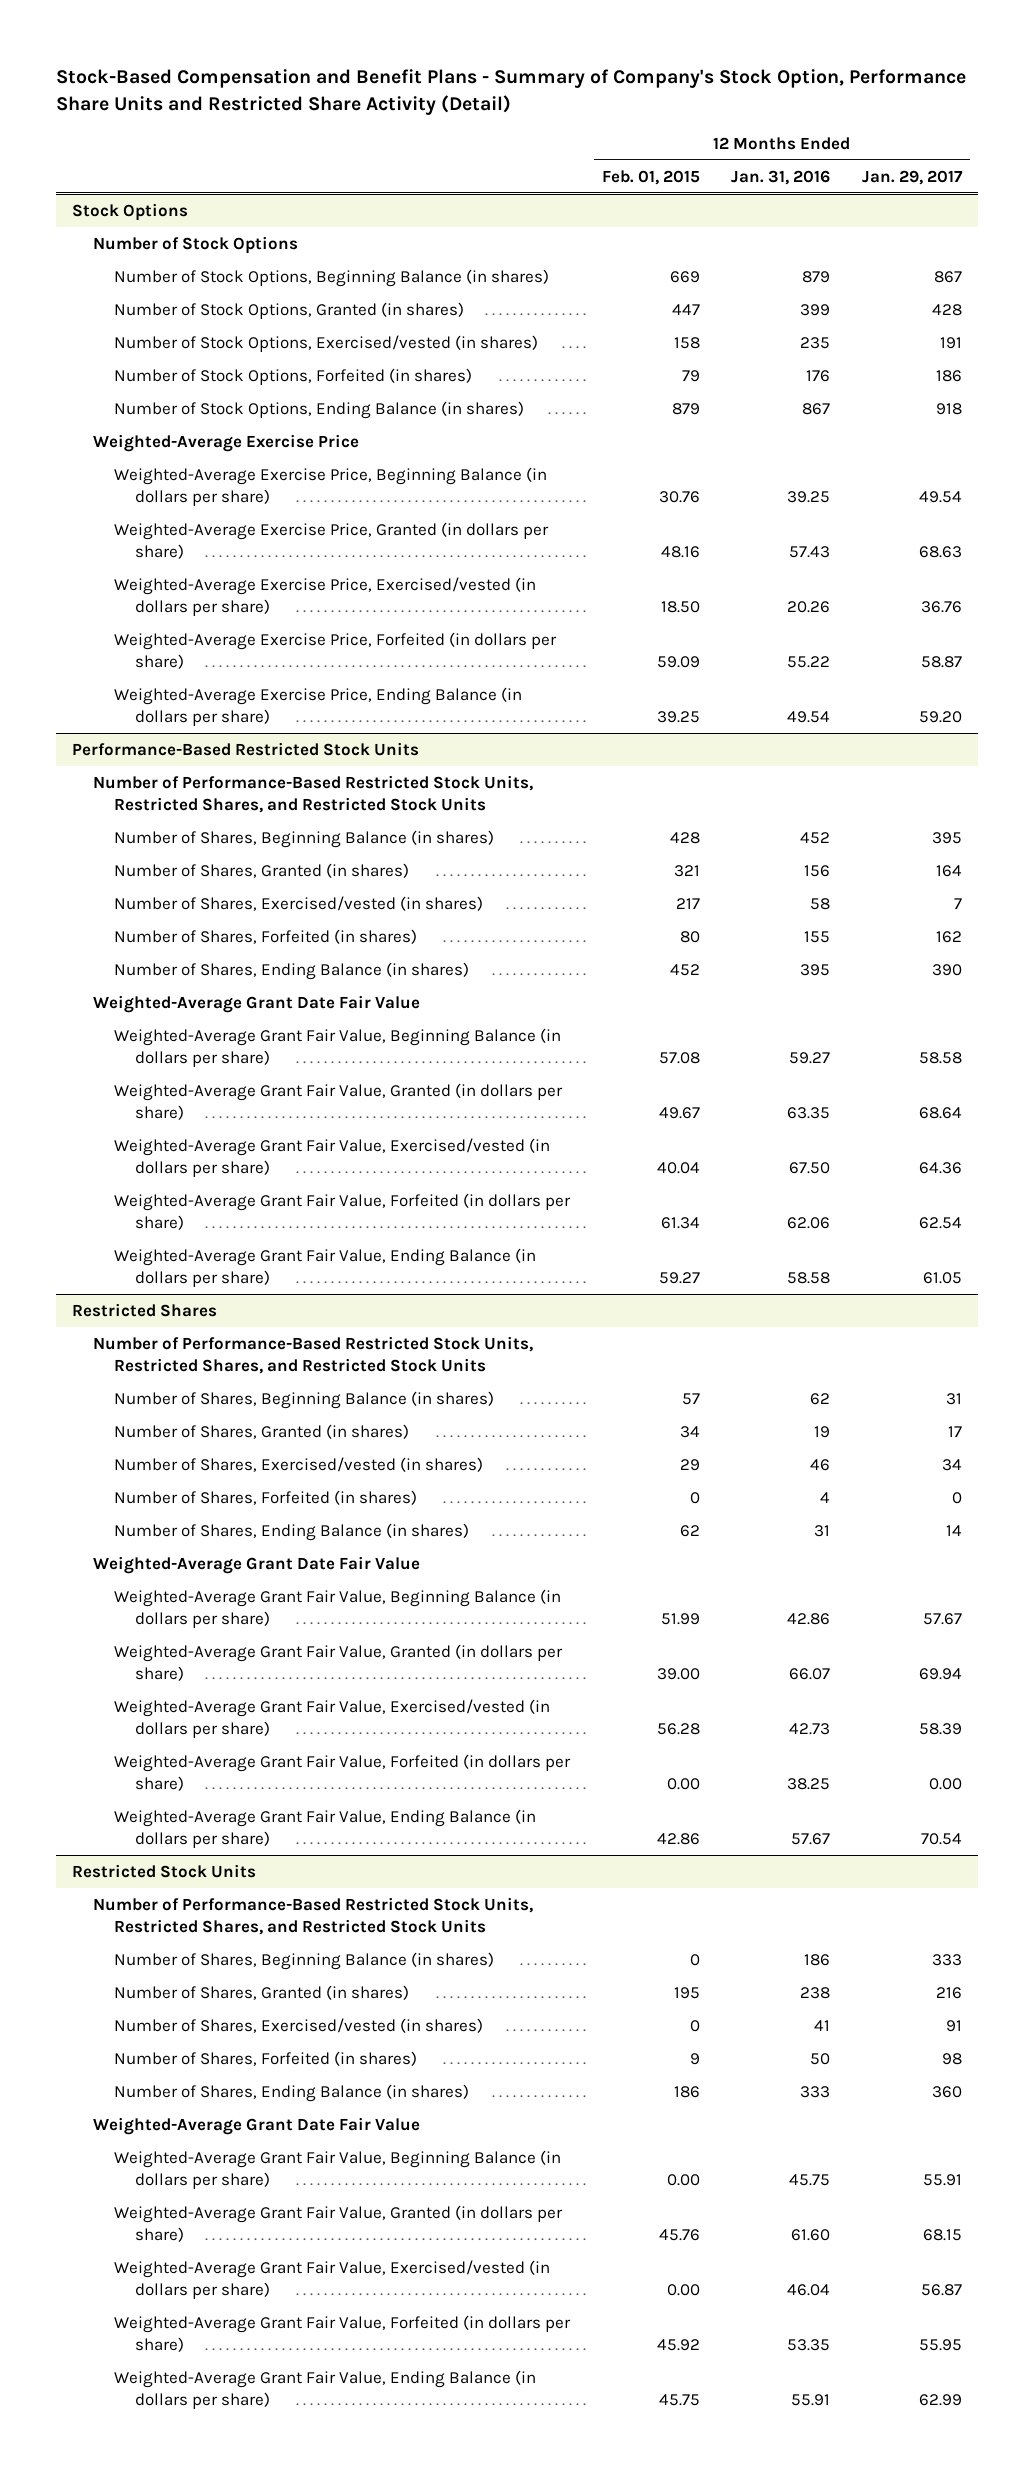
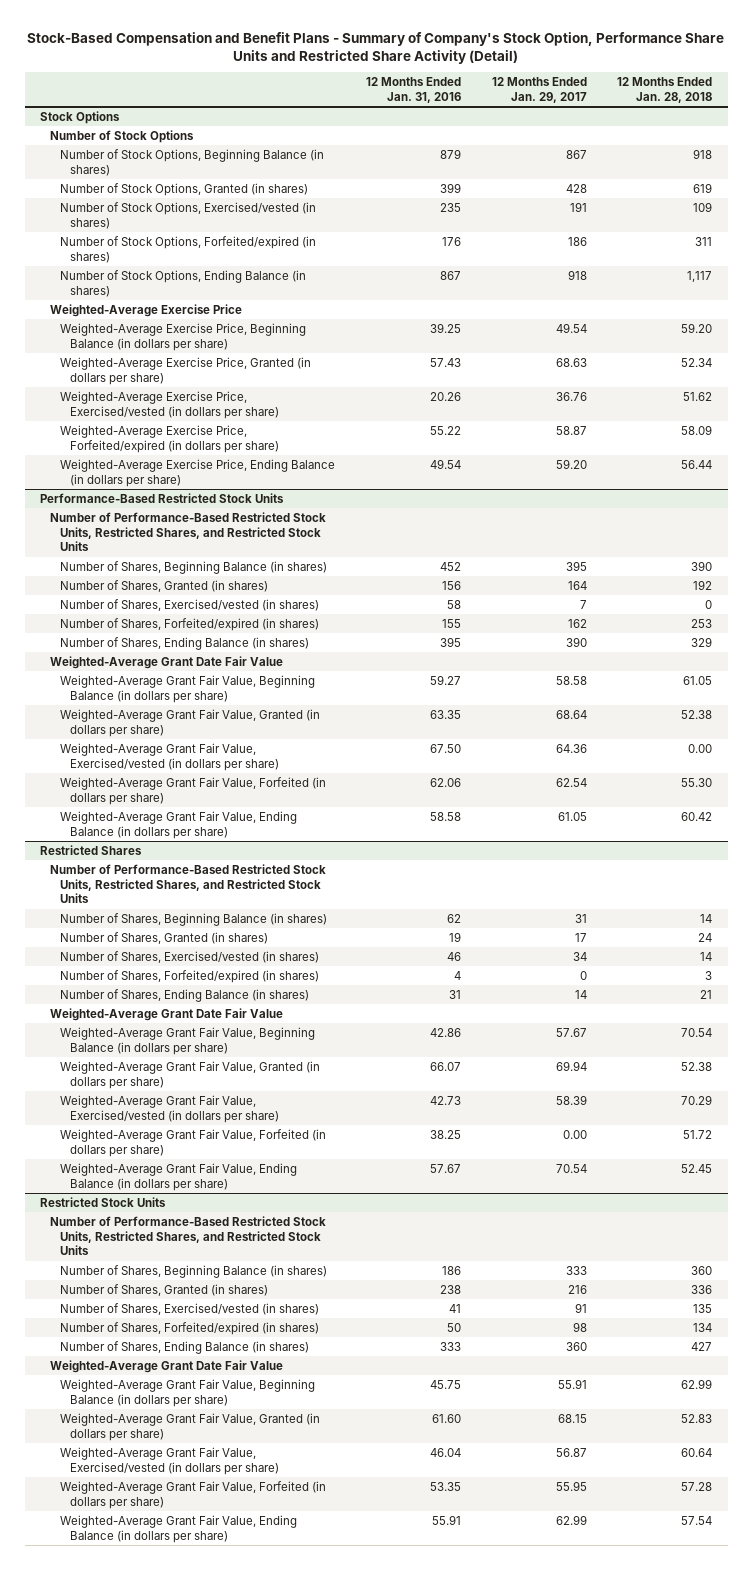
- | 12 Months Ended Feb. 01, 2015 | 12 Months Ended Jan. 31, 2016 | 12 Months Ended Jan. 29, 2017
+ | 12 Months Ended Jan. 31, 2016 | 12 Months Ended Jan. 29, 2017 | 12 Months Ended Jan. 28, 2018
@ Stock Options
- Number of Stock Options, Forfeited (in shares) | 79 | 176 | 186
+ Number of Stock Options, Forfeited/expired (in shares) | 176 | 186 | 311
- Weighted-Average Exercise Price, Forfeited (in dollars per share) | 59.09 | 55.22 | 58.87
+ Weighted-Average Exercise Price, Forfeited/expired (in dollars per share) | 55.22 | 58.87 | 58.09
@ Performance-Based Restricted Stock Units
- Number of Shares, Forfeited (in shares) | 80 | 155 | 162
+ Number of Shares, Forfeited/expired (in shares) | 155 | 162 | 253
@ Restricted Shares
- Number of Shares, Forfeited (in shares) | 0 | 4 | 0
+ Number of Shares, Forfeited/expired (in shares) | 4 | 0 | 3
@ Restricted Stock Units
- Number of Shares, Forfeited (in shares) | 9 | 50 | 98
+ Number of Shares, Forfeited/expired (in shares) | 50 | 98 | 134

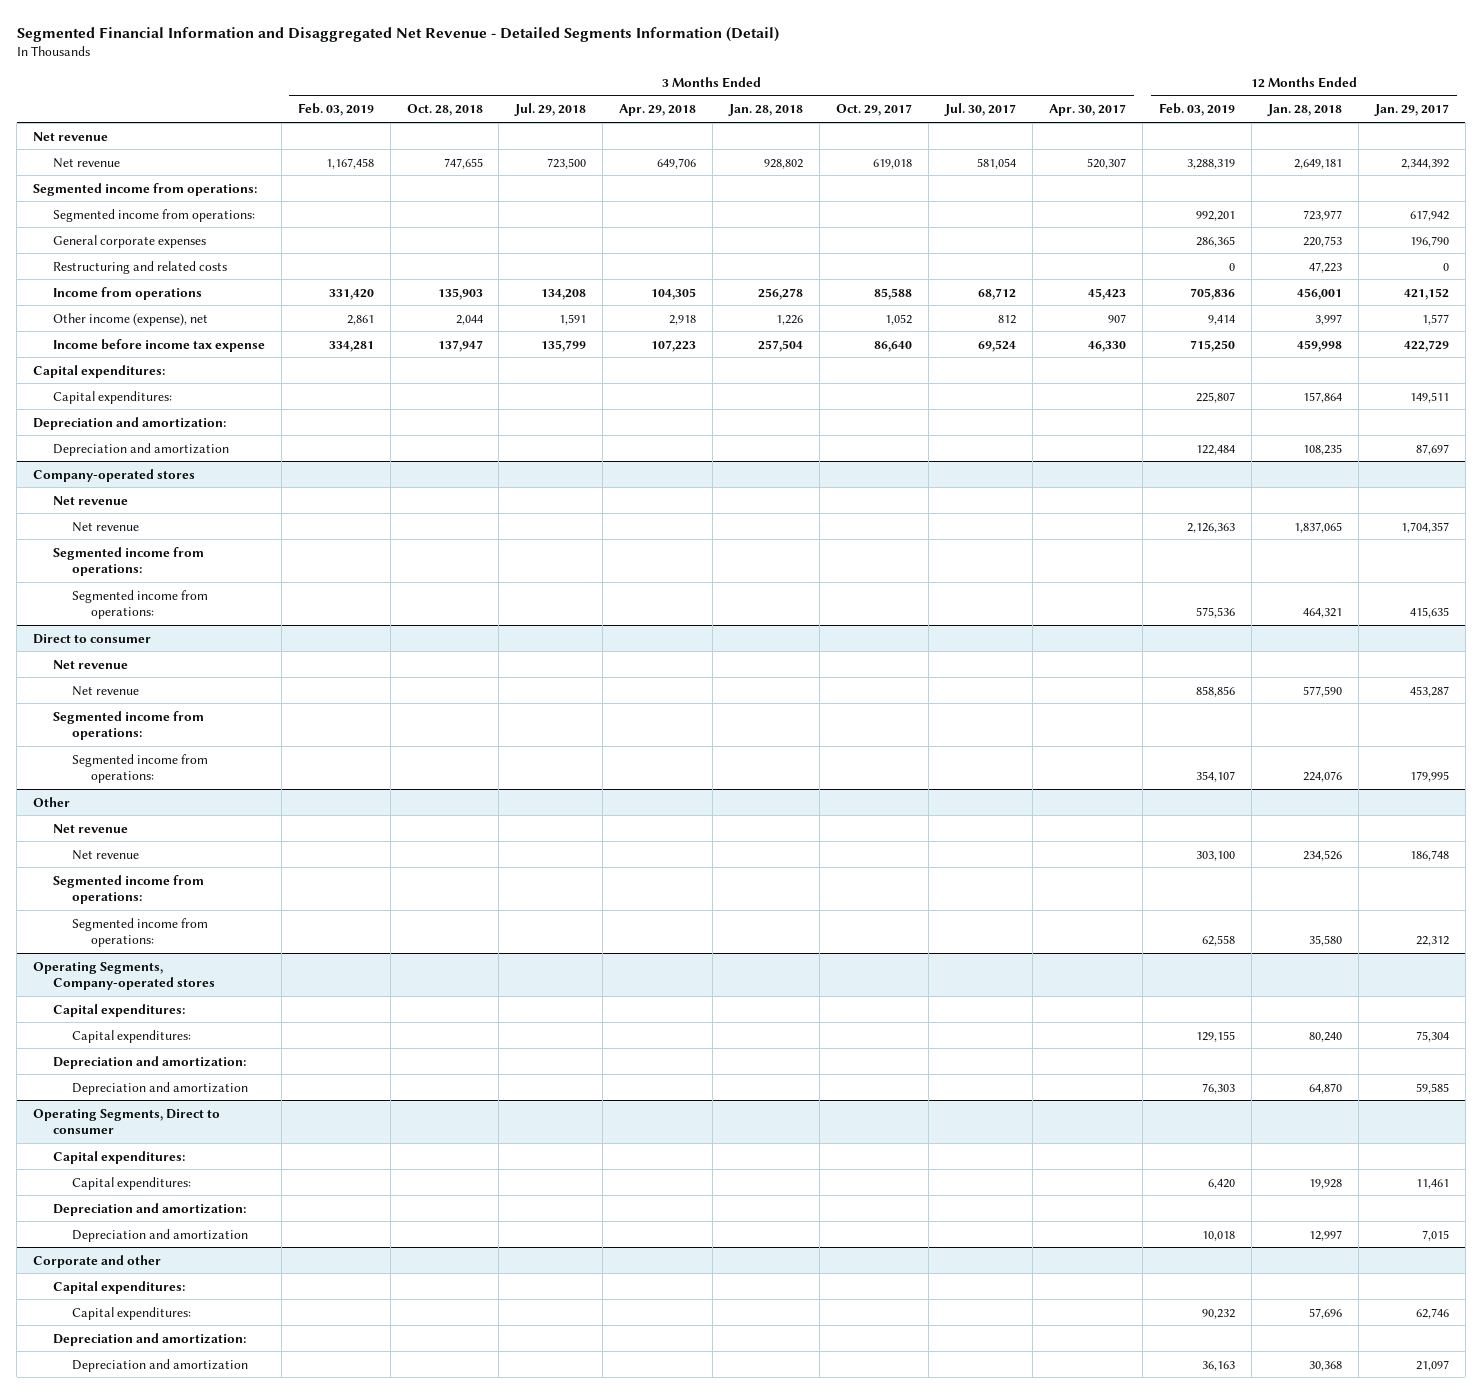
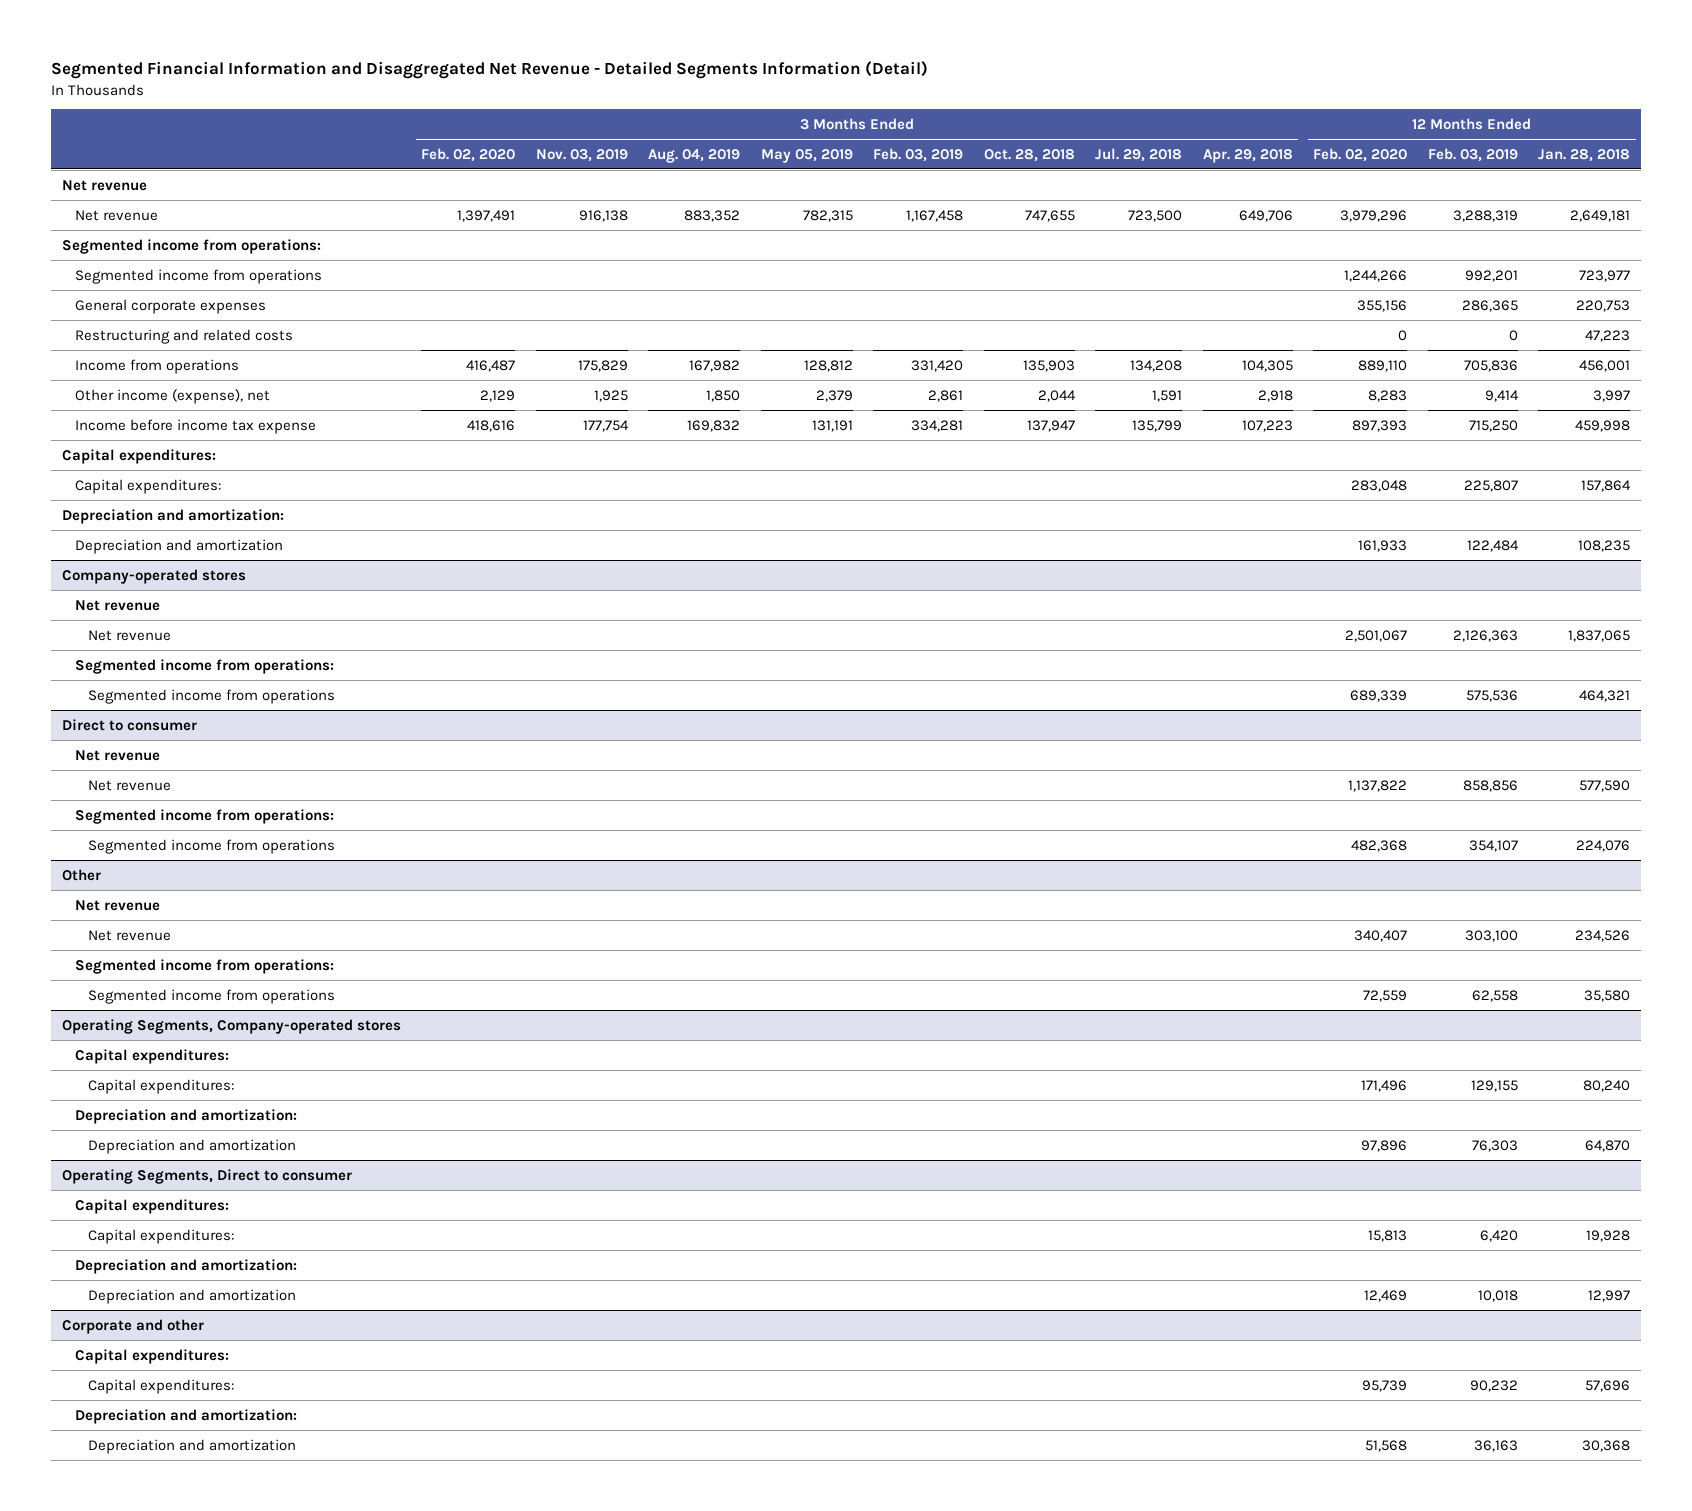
- | 3 Months Ended Feb. 03, 2019 | 3 Months Ended Oct. 28, 2018 | 3 Months Ended Jul. 29, 2018 | 3 Months Ended Apr. 29, 2018 | 3 Months Ended Jan. 28, 2018 | 3 Months Ended Oct. 29, 2017 | 3 Months Ended Jul. 30, 2017 | 3 Months Ended Apr. 30, 2017 | 12 Months Ended Feb. 03, 2019 | 12 Months Ended Jan. 28, 2018 | 12 Months Ended Jan. 29, 2017
+ | 3 Months Ended Feb. 02, 2020 | 3 Months Ended Nov. 03, 2019 | 3 Months Ended Aug. 04, 2019 | 3 Months Ended May 05, 2019 | 3 Months Ended Feb. 03, 2019 | 3 Months Ended Oct. 28, 2018 | 3 Months Ended Jul. 29, 2018 | 3 Months Ended Apr. 29, 2018 | 12 Months Ended Feb. 02, 2020 | 12 Months Ended Feb. 03, 2019 | 12 Months Ended Jan. 28, 2018
- Segmented income from operations: | | | | | | | | | 992,201 | 723,977 | 617,942
+ Segmented income from operations | | | | | | | | | 1,244,266 | 992,201 | 723,977
@ Company-operated stores
- Segmented income from operations: | | | | | | | | | 575,536 | 464,321 | 415,635
+ Segmented income from operations | | | | | | | | | 689,339 | 575,536 | 464,321
@ Direct to consumer
- Segmented income from operations: | | | | | | | | | 354,107 | 224,076 | 179,995
+ Segmented income from operations | | | | | | | | | 482,368 | 354,107 | 224,076
@ Other
- Segmented income from operations: | | | | | | | | | 62,558 | 35,580 | 22,312
+ Segmented income from operations | | | | | | | | | 72,559 | 62,558 | 35,580

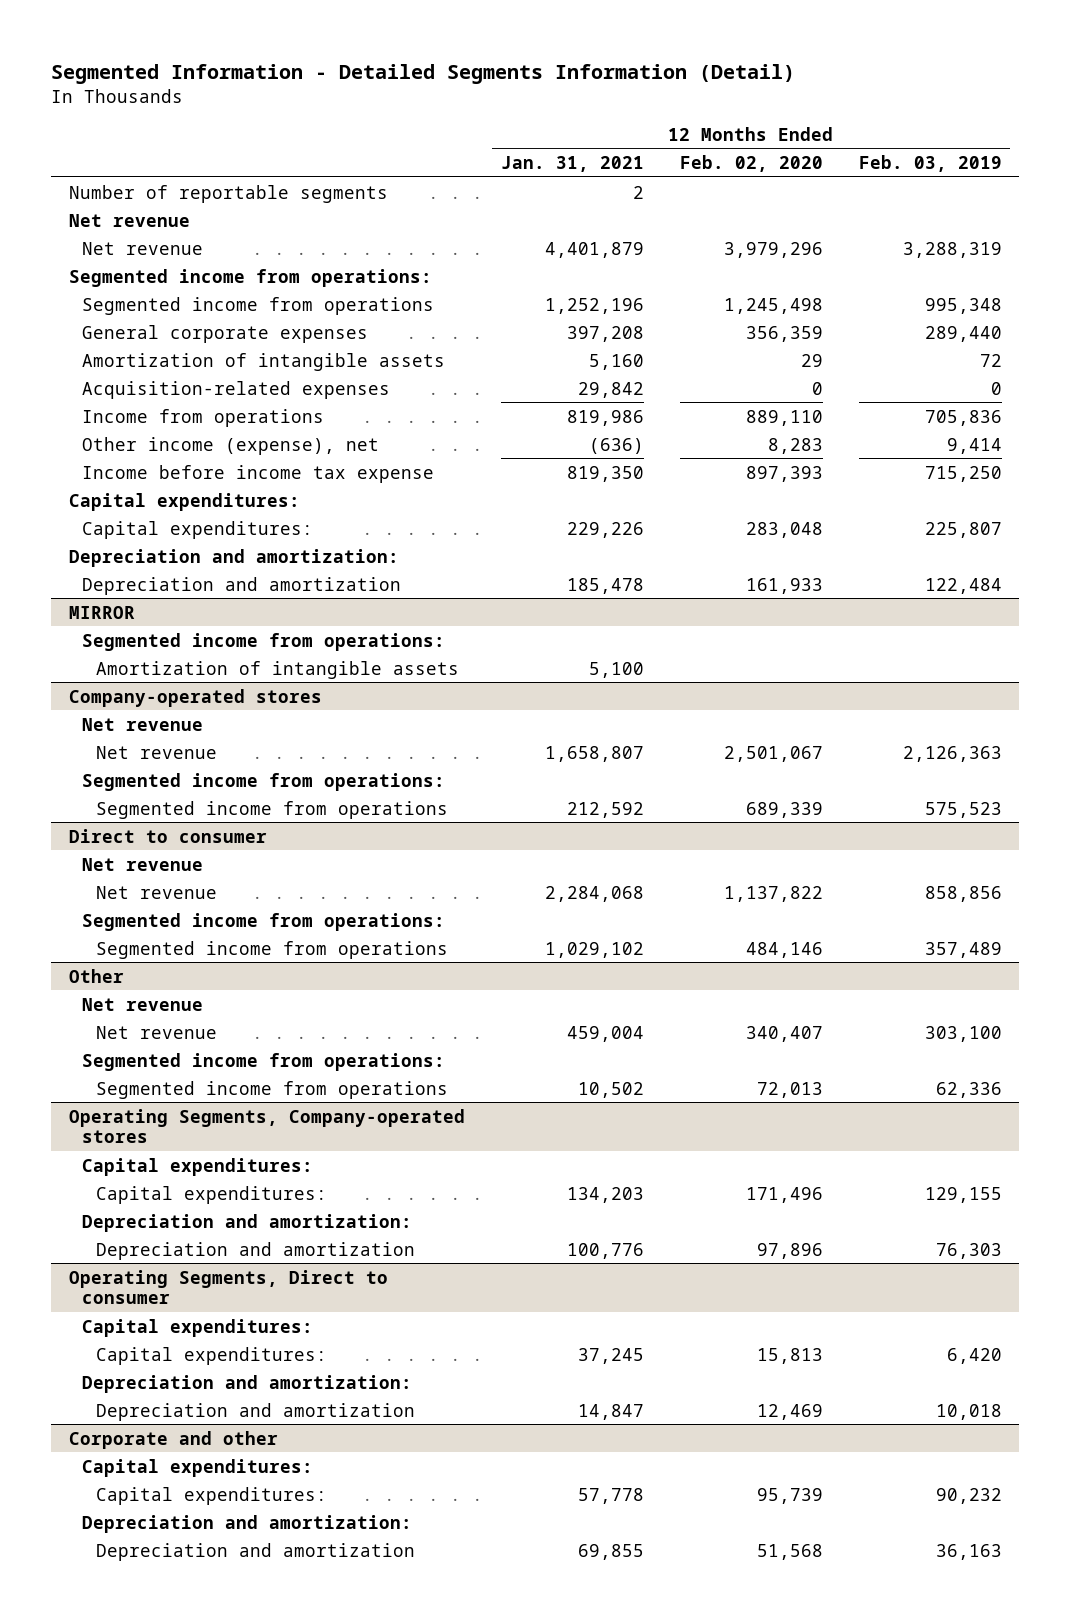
- Segmented Financial Information and Disaggregated Net Revenue - Detailed Segments Information (Detail)
+ Segmented Information - Detailed Segments Information (Detail)
- | 3 Months Ended Feb. 02, 2020 | 3 Months Ended Nov. 03, 2019 | 3 Months Ended Aug. 04, 2019 | 3 Months Ended May 05, 2019 | 3 Months Ended Feb. 03, 2019 | 3 Months Ended Oct. 28, 2018 | 3 Months Ended Jul. 29, 2018 | 3 Months Ended Apr. 29, 2018 | 12 Months Ended Feb. 02, 2020 | 12 Months Ended Feb. 03, 2019 | 12 Months Ended Jan. 28, 2018
+ | 12 Months Ended Jan. 31, 2021 | 12 Months Ended Feb. 02, 2020 | 12 Months Ended Feb. 03, 2019
+ Number of reportable segments | 2 | |
- Segmented income from operations | | | | | | | | | 1,244,266 | 992,201 | 723,977
- General corporate expenses | | | | | | | | | 355,156 | 286,365 | 220,753
- Restructuring and related costs | | | | | | | | | 0 | 0 | 47,223
+ Segmented income from operations | 1,252,196 | 1,245,498 | 995,348
+ General corporate expenses | 397,208 | 356,359 | 289,440
+ Amortization of intangible assets | 5,160 | 29 | 72
+ Acquisition-related expenses | 29,842 | 0 | 0
+ MIRROR
+ Segmented income from operations:
+ Amortization of intangible assets | 5,100 | |
@ Company-operated stores
- Segmented income from operations | | | | | | | | | 689,339 | 575,536 | 464,321
+ Segmented income from operations | 212,592 | 689,339 | 575,523
@ Direct to consumer
- Segmented income from operations | | | | | | | | | 482,368 | 354,107 | 224,076
+ Segmented income from operations | 1,029,102 | 484,146 | 357,489
@ Other
- Segmented income from operations | | | | | | | | | 72,559 | 62,558 | 35,580
+ Segmented income from operations | 10,502 | 72,013 | 62,336

